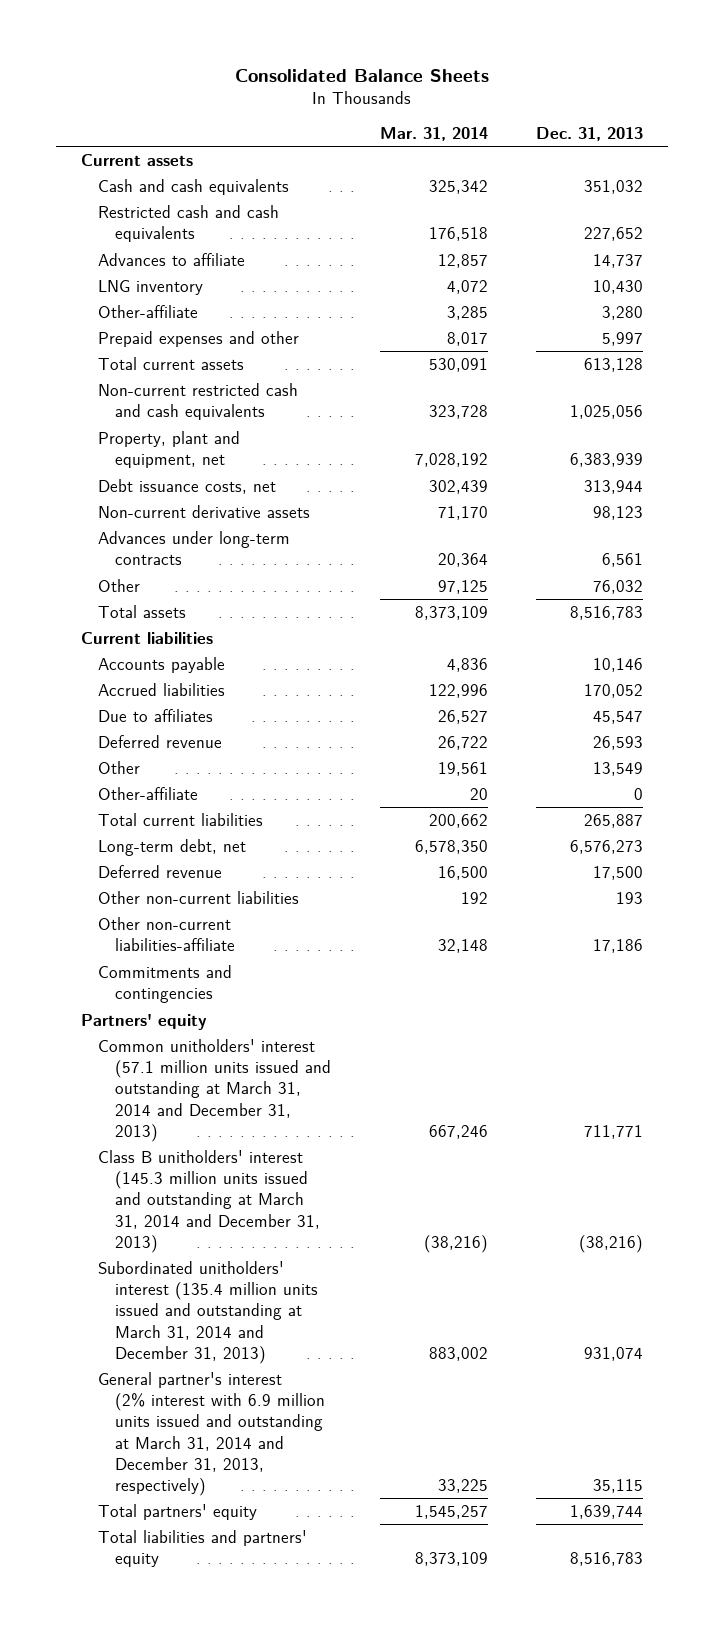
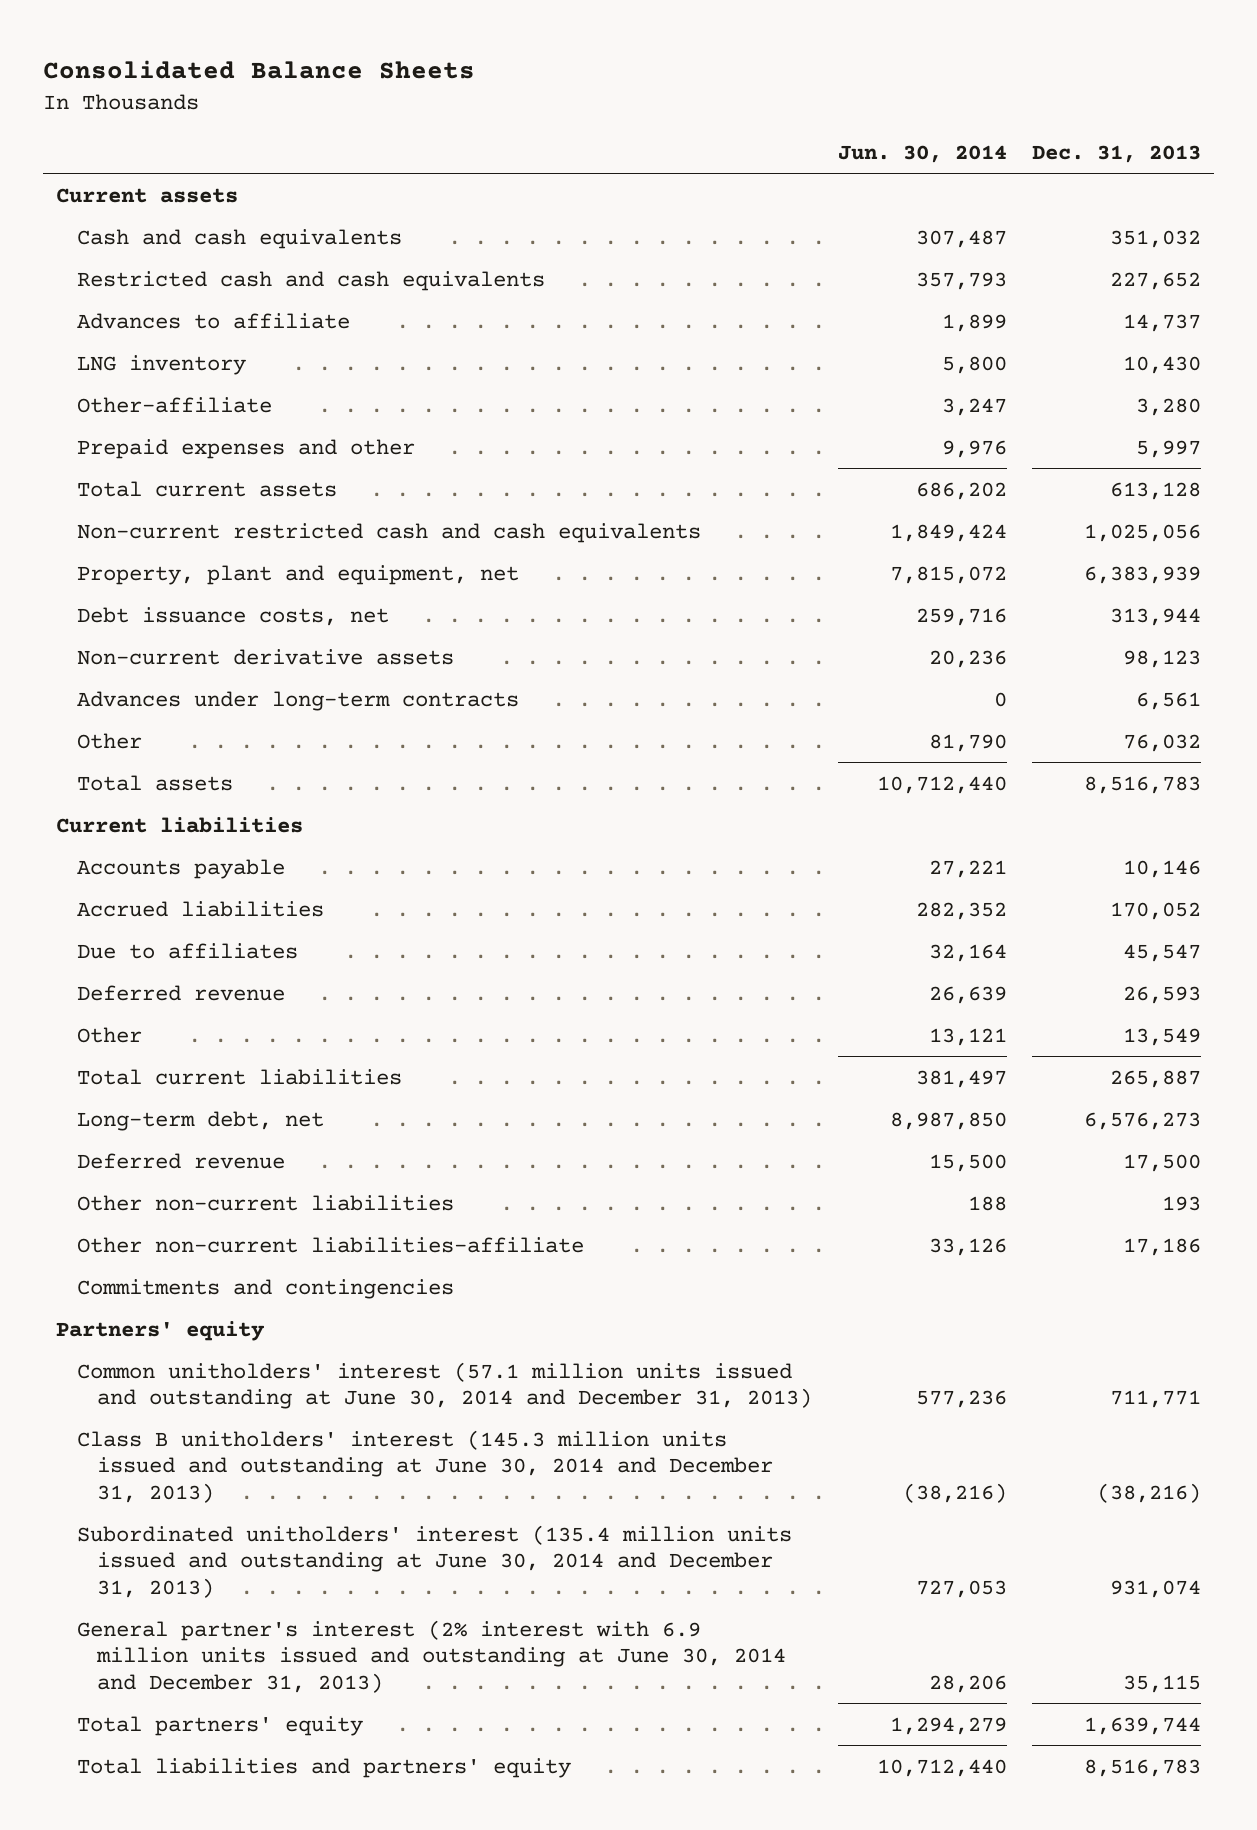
- | Mar. 31, 2014 | Dec. 31, 2013
+ | Jun. 30, 2014 | Dec. 31, 2013
- Other-affiliate | 20 | 0
- Common unitholders' interest (57.1 million units issued and outstanding at March 31, 2014 and December 31, 2013) | 667,246 | 711,771
- Class B unitholders' interest (145.3 million units issued and outstanding at March 31, 2014 and December 31, 2013) | (38,216) | (38,216)
- Subordinated unitholders' interest (135.4 million units issued and outstanding at March 31, 2014 and December 31, 2013) | 883,002 | 931,074
- General partner's interest (2% interest with 6.9 million units issued and outstanding at March 31, 2014 and December 31, 2013, respectively) | 33,225 | 35,115
+ Common unitholders' interest (57.1 million units issued and outstanding at June 30, 2014 and December 31, 2013) | 577,236 | 711,771
+ Class B unitholders' interest (145.3 million units issued and outstanding at June 30, 2014 and December 31, 2013) | (38,216) | (38,216)
+ Subordinated unitholders' interest (135.4 million units issued and outstanding at June 30, 2014 and December 31, 2013) | 727,053 | 931,074
+ General partner's interest (2% interest with 6.9 million units issued and outstanding at June 30, 2014 and December 31, 2013) | 28,206 | 35,115

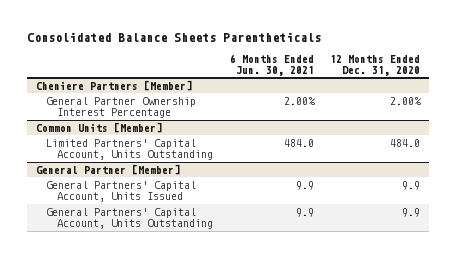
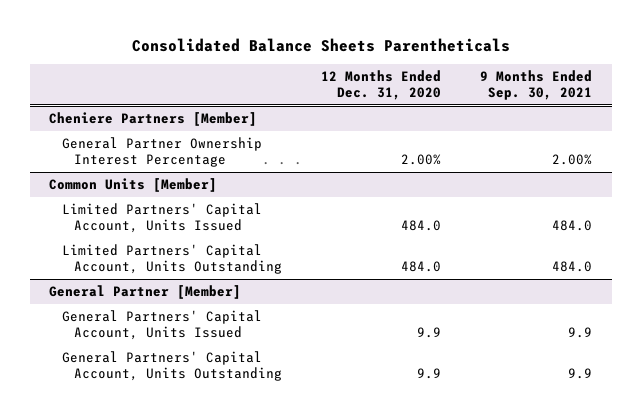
- | 6 Months Ended Jun. 30, 2021 | 12 Months Ended Dec. 31, 2020
+ | 12 Months Ended Dec. 31, 2020 | 9 Months Ended Sep. 30, 2021
@ Common Units [Member]
+ Limited Partners' Capital Account, Units Issued | 484.0 | 484.0

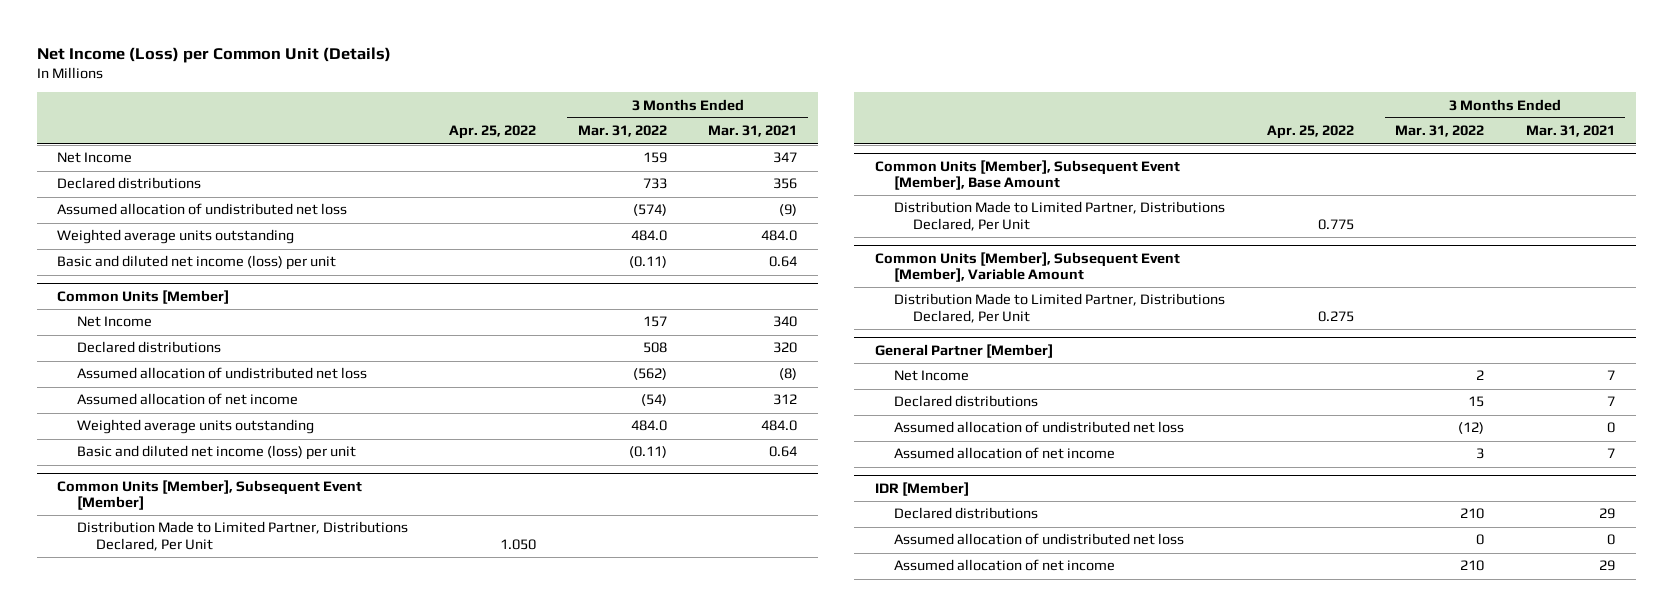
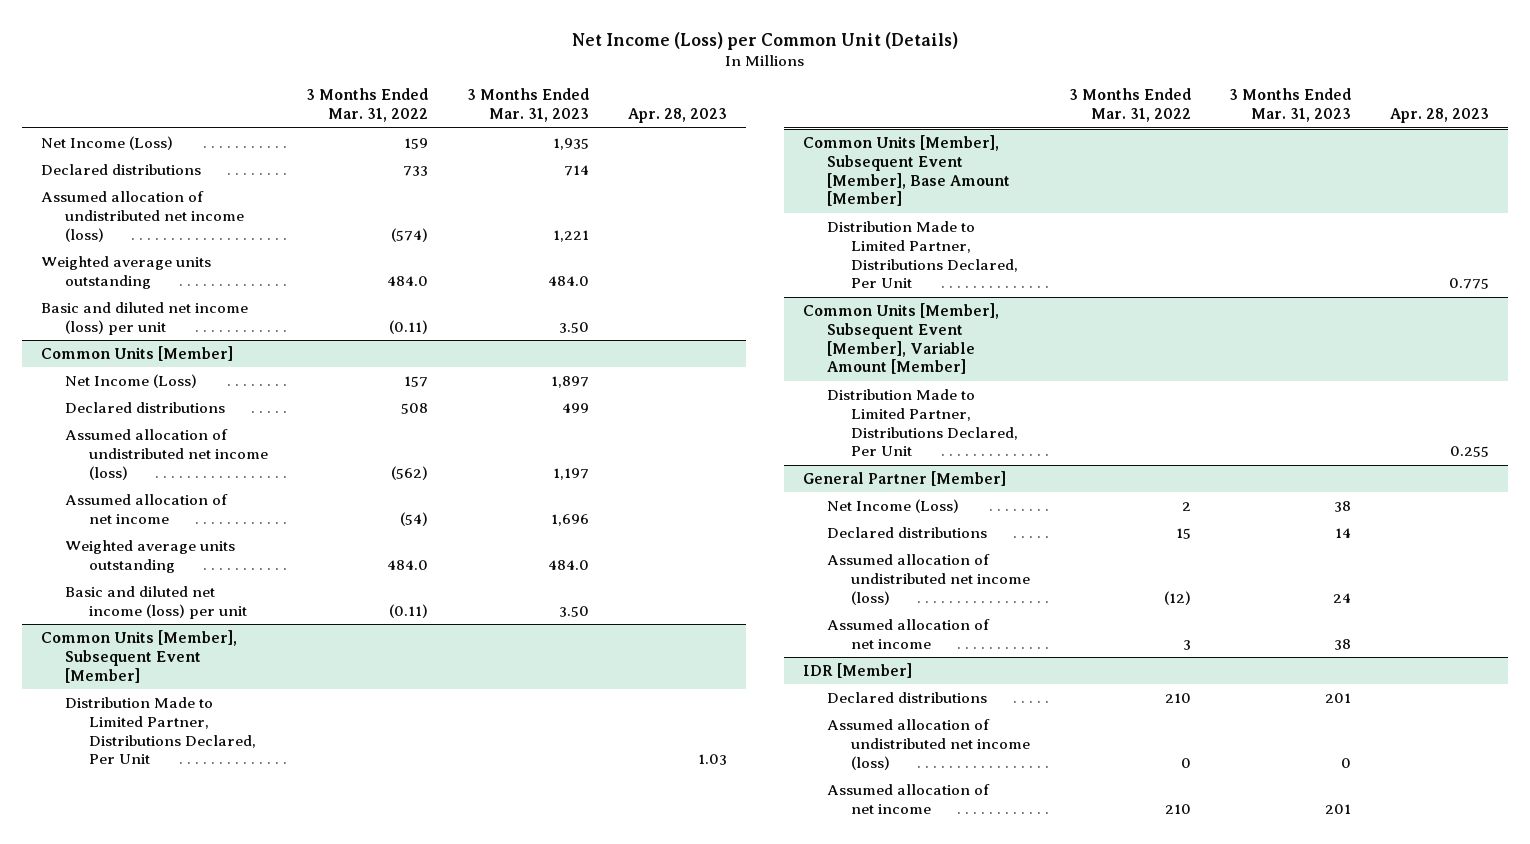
- | Apr. 25, 2022 | 3 Months Ended Mar. 31, 2022 | 3 Months Ended Mar. 31, 2021
+ | 3 Months Ended Mar. 31, 2022 | 3 Months Ended Mar. 31, 2023 | Apr. 28, 2023
- Net Income | | 159 | 347
+ Net Income (Loss) | 159 | 1,935 |
- Assumed allocation of undistributed net loss | | (574) | (9)
+ Assumed allocation of undistributed net income (loss) | (574) | 1,221 |
@ Common Units [Member]
- Net Income | | 157 | 340
+ Net Income (Loss) | 157 | 1,897 |
- Assumed allocation of undistributed net loss | | (562) | (8)
+ Assumed allocation of undistributed net income (loss) | (562) | 1,197 |
- Common Units [Member], Subsequent Event [Member], Base Amount
+ Common Units [Member], Subsequent Event [Member], Base Amount [Member]
- Common Units [Member], Subsequent Event [Member], Variable Amount
+ Common Units [Member], Subsequent Event [Member], Variable Amount [Member]
@ General Partner [Member]
- Net Income | | 2 | 7
+ Net Income (Loss) | 2 | 38 |
- Assumed allocation of undistributed net loss | | (12) | 0
+ Assumed allocation of undistributed net income (loss) | (12) | 24 |
@ IDR [Member]
- Assumed allocation of undistributed net loss | | 0 | 0
+ Assumed allocation of undistributed net income (loss) | 0 | 0 |

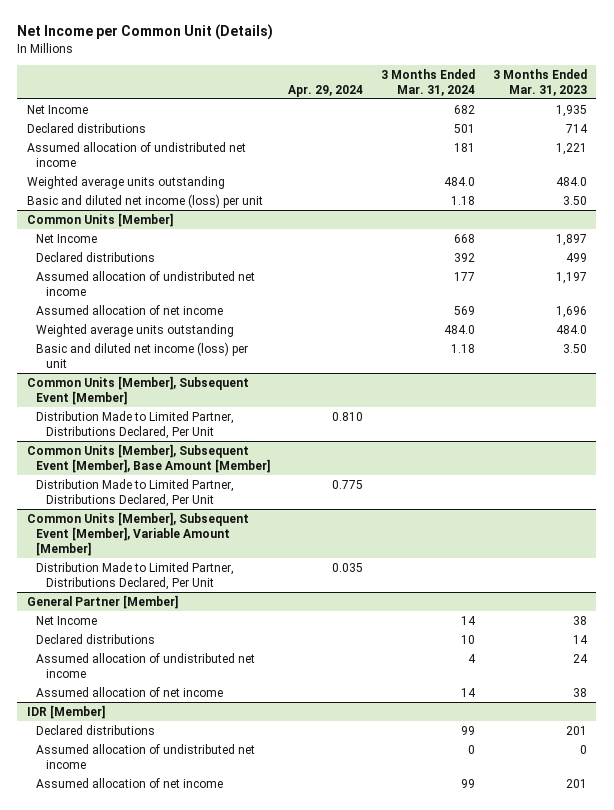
- Net Income (Loss) per Common Unit (Details)
+ Net Income per Common Unit (Details)
- | 3 Months Ended Mar. 31, 2022 | 3 Months Ended Mar. 31, 2023 | Apr. 28, 2023
+ | Apr. 29, 2024 | 3 Months Ended Mar. 31, 2024 | 3 Months Ended Mar. 31, 2023
- Net Income (Loss) | 159 | 1,935 |
+ Net Income | | 682 | 1,935
- Assumed allocation of undistributed net income (loss) | (574) | 1,221 |
+ Assumed allocation of undistributed net income | | 181 | 1,221
@ Common Units [Member]
- Net Income (Loss) | 157 | 1,897 |
+ Net Income | | 668 | 1,897
- Assumed allocation of undistributed net income (loss) | (562) | 1,197 |
+ Assumed allocation of undistributed net income | | 177 | 1,197
@ General Partner [Member]
- Net Income (Loss) | 2 | 38 |
+ Net Income | | 14 | 38
- Assumed allocation of undistributed net income (loss) | (12) | 24 |
+ Assumed allocation of undistributed net income | | 4 | 24
@ IDR [Member]
- Assumed allocation of undistributed net income (loss) | 0 | 0 |
+ Assumed allocation of undistributed net income | | 0 | 0

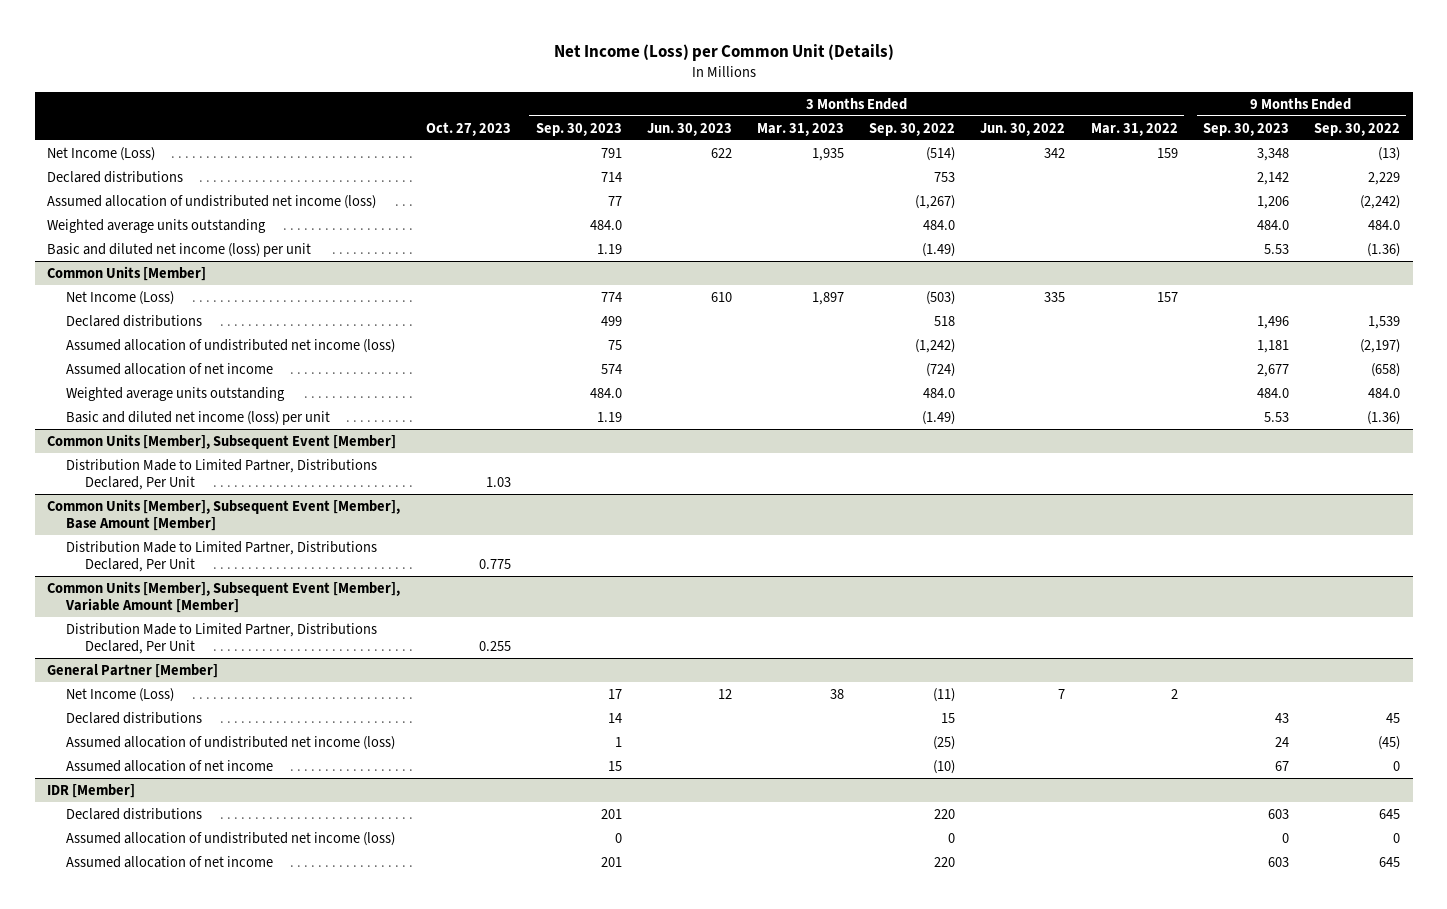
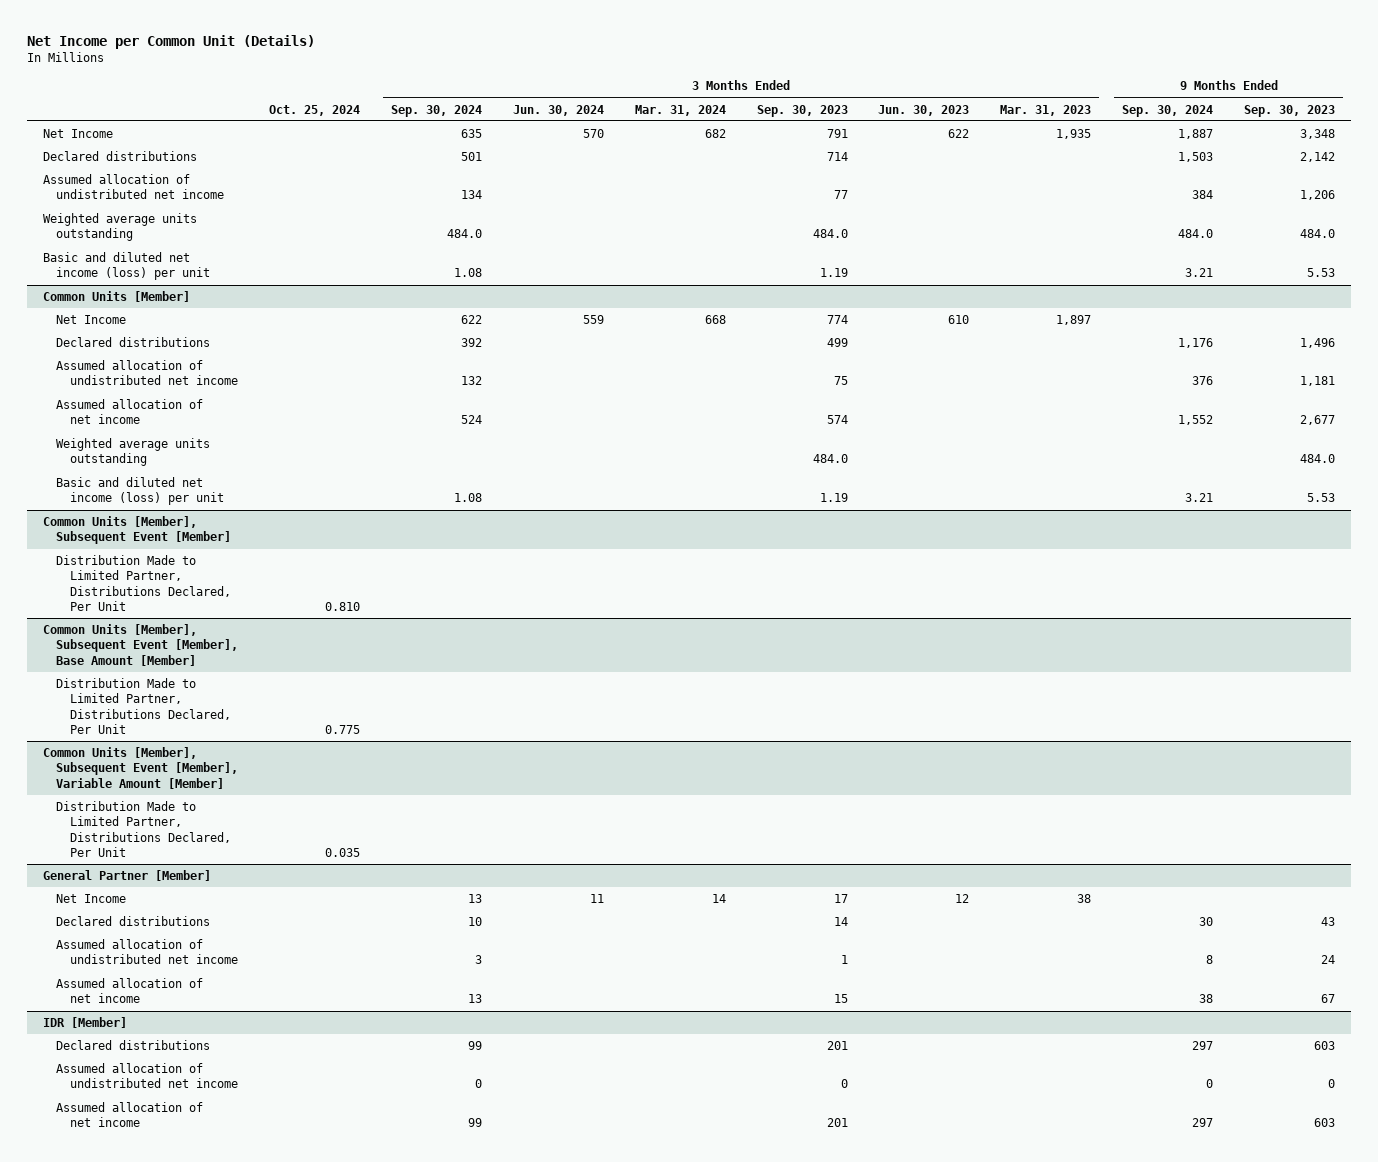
- Net Income (Loss) per Common Unit (Details)
+ Net Income per Common Unit (Details)
- | Oct. 27, 2023 | 3 Months Ended Sep. 30, 2023 | 3 Months Ended Jun. 30, 2023 | 3 Months Ended Mar. 31, 2023 | 3 Months Ended Sep. 30, 2022 | 3 Months Ended Jun. 30, 2022 | 3 Months Ended Mar. 31, 2022 | 9 Months Ended Sep. 30, 2023 | 9 Months Ended Sep. 30, 2022
+ | Oct. 25, 2024 | 3 Months Ended Sep. 30, 2024 | 3 Months Ended Jun. 30, 2024 | 3 Months Ended Mar. 31, 2024 | 3 Months Ended Sep. 30, 2023 | 3 Months Ended Jun. 30, 2023 | 3 Months Ended Mar. 31, 2023 | 9 Months Ended Sep. 30, 2024 | 9 Months Ended Sep. 30, 2023
- Net Income (Loss) | | 791 | 622 | 1,935 | (514) | 342 | 159 | 3,348 | (13)
+ Net Income | | 635 | 570 | 682 | 791 | 622 | 1,935 | 1,887 | 3,348
- Assumed allocation of undistributed net income (loss) | | 77 | | | (1,267) | | | 1,206 | (2,242)
+ Assumed allocation of undistributed net income | | 134 | | | 77 | | | 384 | 1,206
@ Common Units [Member]
- Net Income (Loss) | | 774 | 610 | 1,897 | (503) | 335 | 157 | |
+ Net Income | | 622 | 559 | 668 | 774 | 610 | 1,897 | |
- Assumed allocation of undistributed net income (loss) | | 75 | | | (1,242) | | | 1,181 | (2,197)
+ Assumed allocation of undistributed net income | | 132 | | | 75 | | | 376 | 1,181
@ General Partner [Member]
- Net Income (Loss) | | 17 | 12 | 38 | (11) | 7 | 2 | |
+ Net Income | | 13 | 11 | 14 | 17 | 12 | 38 | |
- Assumed allocation of undistributed net income (loss) | | 1 | | | (25) | | | 24 | (45)
+ Assumed allocation of undistributed net income | | 3 | | | 1 | | | 8 | 24
@ IDR [Member]
- Assumed allocation of undistributed net income (loss) | | 0 | | | 0 | | | 0 | 0
+ Assumed allocation of undistributed net income | | 0 | | | 0 | | | 0 | 0

